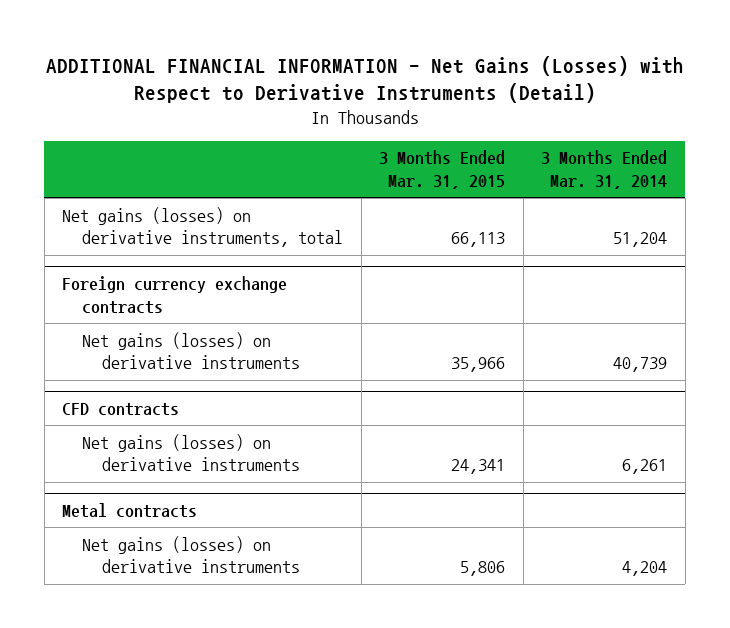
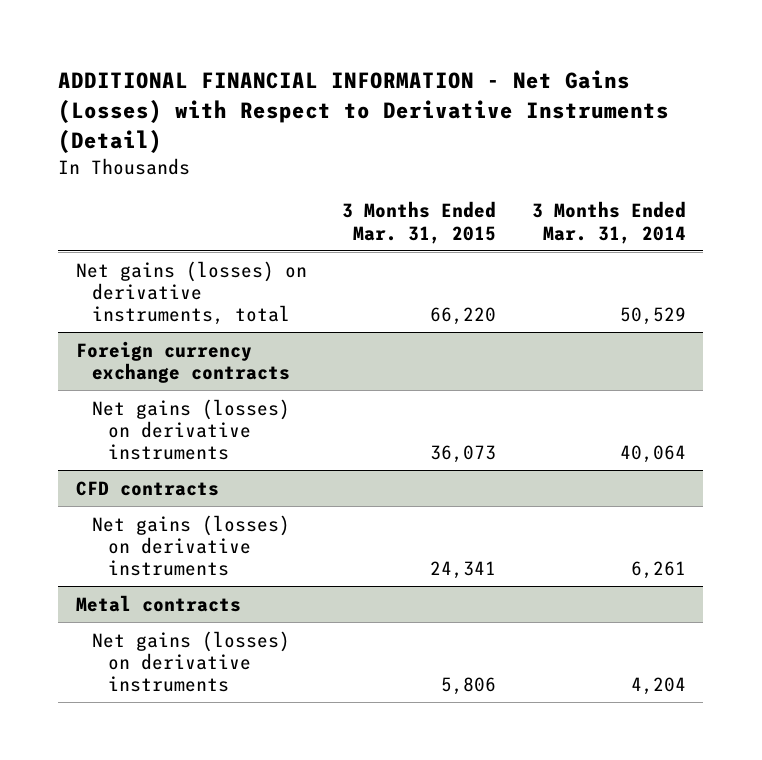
- Net gains (losses) on derivative instruments, total | 66,113 | 51,204
+ Net gains (losses) on derivative instruments, total | 66,220 | 50,529
@ Foreign currency exchange contracts
- Net gains (losses) on derivative instruments | 35,966 | 40,739
+ Net gains (losses) on derivative instruments | 36,073 | 40,064

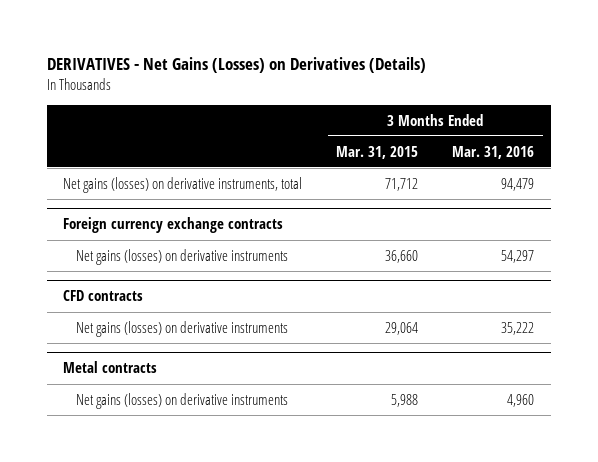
- ADDITIONAL FINANCIAL INFORMATION - Net Gains (Losses) with Respect to Derivative Instruments (Detail)
+ DERIVATIVES - Net Gains (Losses) on Derivatives (Details)
- | 3 Months Ended Mar. 31, 2015 | 3 Months Ended Mar. 31, 2014
+ | 3 Months Ended Mar. 31, 2015 | 3 Months Ended Mar. 31, 2016
- Net gains (losses) on derivative instruments, total | 66,220 | 50,529
+ Net gains (losses) on derivative instruments, total | 71,712 | 94,479
@ Foreign currency exchange contracts
- Net gains (losses) on derivative instruments | 36,073 | 40,064
+ Net gains (losses) on derivative instruments | 36,660 | 54,297
@ CFD contracts
- Net gains (losses) on derivative instruments | 24,341 | 6,261
+ Net gains (losses) on derivative instruments | 29,064 | 35,222
@ Metal contracts
- Net gains (losses) on derivative instruments | 5,806 | 4,204
+ Net gains (losses) on derivative instruments | 5,988 | 4,960

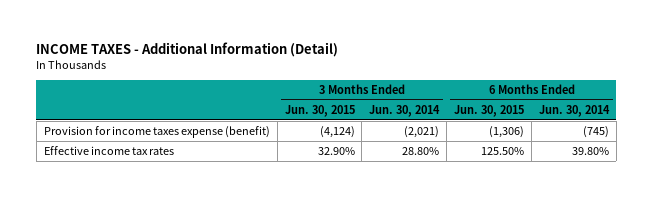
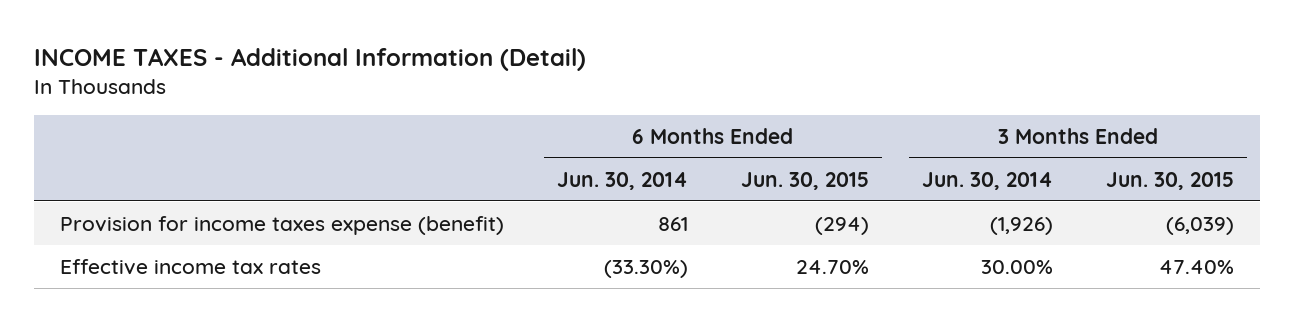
- | 3 Months Ended Jun. 30, 2015 | 3 Months Ended Jun. 30, 2014 | 6 Months Ended Jun. 30, 2015 | 6 Months Ended Jun. 30, 2014
+ | 6 Months Ended Jun. 30, 2014 | 6 Months Ended Jun. 30, 2015 | 3 Months Ended Jun. 30, 2014 | 3 Months Ended Jun. 30, 2015
- Provision for income taxes expense (benefit) | (4,124) | (2,021) | (1,306) | (745)
- Effective income tax rates | 32.90% | 28.80% | 125.50% | 39.80%
+ Provision for income taxes expense (benefit) | 861 | (294) | (1,926) | (6,039)
+ Effective income tax rates | (33.30%) | 24.70% | 30.00% | 47.40%

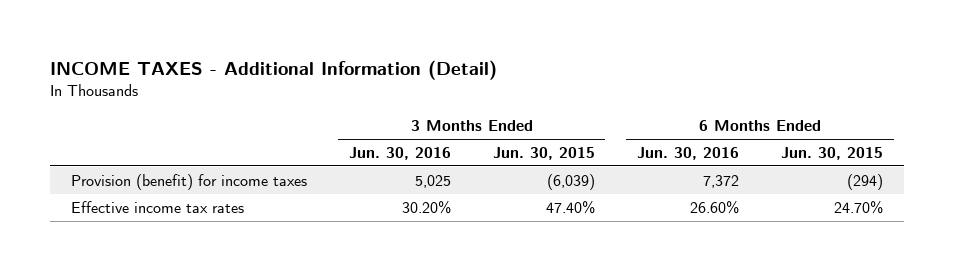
- | 6 Months Ended Jun. 30, 2014 | 6 Months Ended Jun. 30, 2015 | 3 Months Ended Jun. 30, 2014 | 3 Months Ended Jun. 30, 2015
+ | 3 Months Ended Jun. 30, 2016 | 3 Months Ended Jun. 30, 2015 | 6 Months Ended Jun. 30, 2016 | 6 Months Ended Jun. 30, 2015
- Provision for income taxes expense (benefit) | 861 | (294) | (1,926) | (6,039)
+ Provision (benefit) for income taxes | 5,025 | (6,039) | 7,372 | (294)

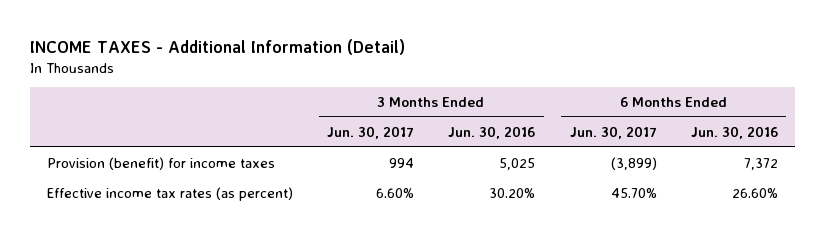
- | 3 Months Ended Jun. 30, 2016 | 3 Months Ended Jun. 30, 2015 | 6 Months Ended Jun. 30, 2016 | 6 Months Ended Jun. 30, 2015
+ | 3 Months Ended Jun. 30, 2017 | 3 Months Ended Jun. 30, 2016 | 6 Months Ended Jun. 30, 2017 | 6 Months Ended Jun. 30, 2016
- Effective income tax rates | 30.20% | 47.40% | 26.60% | 24.70%
+ Effective income tax rates (as percent) | 6.60% | 30.20% | 45.70% | 26.60%

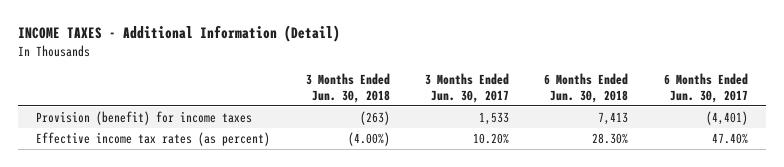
- | 3 Months Ended Jun. 30, 2017 | 3 Months Ended Jun. 30, 2016 | 6 Months Ended Jun. 30, 2017 | 6 Months Ended Jun. 30, 2016
+ | 3 Months Ended Jun. 30, 2018 | 3 Months Ended Jun. 30, 2017 | 6 Months Ended Jun. 30, 2018 | 6 Months Ended Jun. 30, 2017
- Provision (benefit) for income taxes | 994 | 5,025 | (3,899) | 7,372
- Effective income tax rates (as percent) | 6.60% | 30.20% | 45.70% | 26.60%
+ Provision (benefit) for income taxes | (263) | 1,533 | 7,413 | (4,401)
+ Effective income tax rates (as percent) | (4.00%) | 10.20% | 28.30% | 47.40%

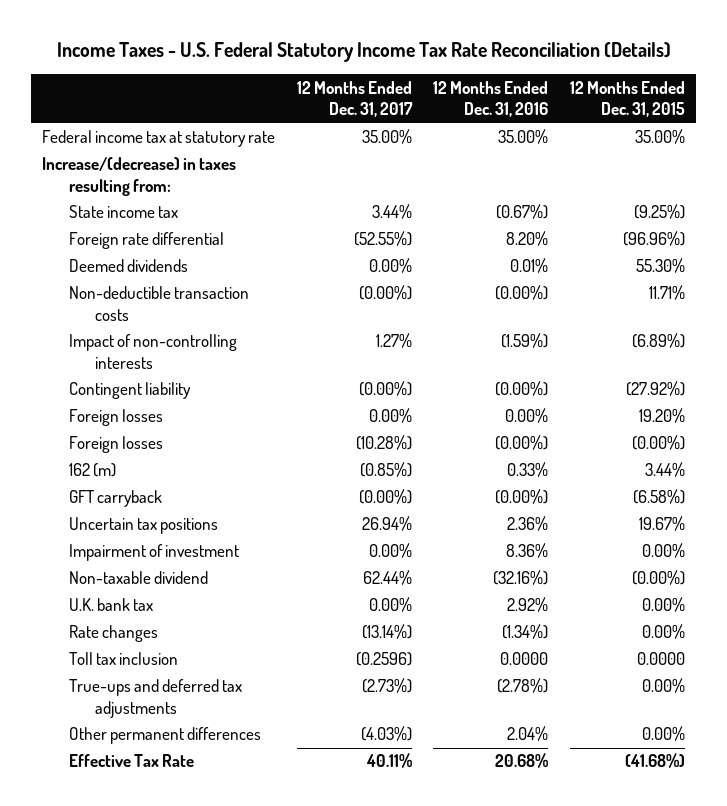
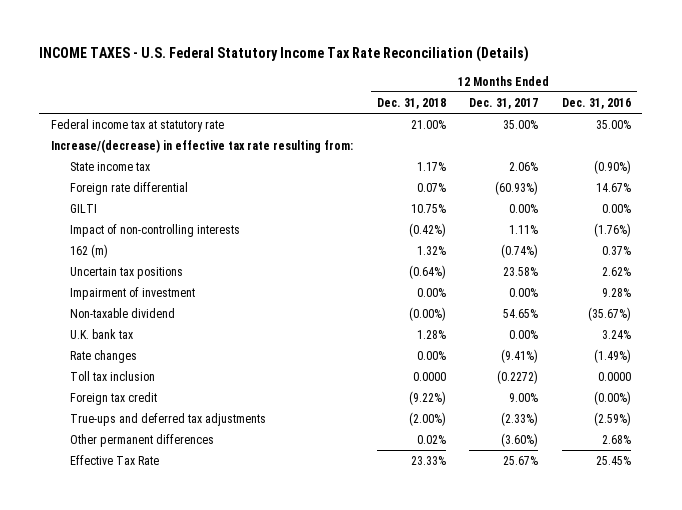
- Income Taxes - U.S. Federal Statutory Income Tax Rate Reconciliation (Details)
+ INCOME TAXES - U.S. Federal Statutory Income Tax Rate Reconciliation (Details)
- | 12 Months Ended Dec. 31, 2017 | 12 Months Ended Dec. 31, 2016 | 12 Months Ended Dec. 31, 2015
+ | 12 Months Ended Dec. 31, 2018 | 12 Months Ended Dec. 31, 2017 | 12 Months Ended Dec. 31, 2016
- Increase/(decrease) in taxes resulting from:
- State income tax | 3.44% | (0.67%) | (9.25%)
- Foreign rate differential | (52.55%) | 8.20% | (96.96%)
- Deemed dividends | 0.00% | 0.01% | 55.30%
- Non-deductible transaction costs | (0.00%) | (0.00%) | 11.71%
- Impact of non-controlling interests | 1.27% | (1.59%) | (6.89%)
- Contingent liability | (0.00%) | (0.00%) | (27.92%)
- Foreign losses | 0.00% | 0.00% | 19.20%
- Foreign losses | (10.28%) | (0.00%) | (0.00%)
- 162 (m) | (0.85%) | 0.33% | 3.44%
- GFT carryback | (0.00%) | (0.00%) | (6.58%)
- Uncertain tax positions | 26.94% | 2.36% | 19.67%
- Impairment of investment | 0.00% | 8.36% | 0.00%
- Non-taxable dividend | 62.44% | (32.16%) | (0.00%)
- U.K. bank tax | 0.00% | 2.92% | 0.00%
- Rate changes | (13.14%) | (1.34%) | 0.00%
- Toll tax inclusion | (0.2596) | 0.0000 | 0.0000
- True-ups and deferred tax adjustments | (2.73%) | (2.78%) | 0.00%
- Other permanent differences | (4.03%) | 2.04% | 0.00%
- Effective Tax Rate | 40.11% | 20.68% | (41.68%)
+ Increase/(decrease) in effective tax rate resulting from:
+ State income tax | 1.17% | 2.06% | (0.90%)
+ Foreign rate differential | 0.07% | (60.93%) | 14.67%
+ GILTI | 10.75% | 0.00% | 0.00%
+ Impact of non-controlling interests | (0.42%) | 1.11% | (1.76%)
+ 162 (m) | 1.32% | (0.74%) | 0.37%
+ Uncertain tax positions | (0.64%) | 23.58% | 2.62%
+ Impairment of investment | 0.00% | 0.00% | 9.28%
+ Non-taxable dividend | (0.00%) | 54.65% | (35.67%)
+ U.K. bank tax | 1.28% | 0.00% | 3.24%
+ Rate changes | 0.00% | (9.41%) | (1.49%)
+ Toll tax inclusion | 0.0000 | (0.2272) | 0.0000
+ Foreign tax credit | (9.22%) | 9.00% | (0.00%)
+ True-ups and deferred tax adjustments | (2.00%) | (2.33%) | (2.59%)
+ Other permanent differences | 0.02% | (3.60%) | 2.68%
+ Effective Tax Rate | 23.33% | 25.67% | 25.45%

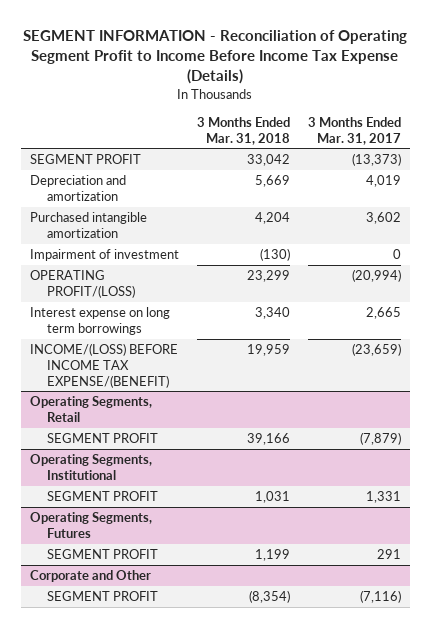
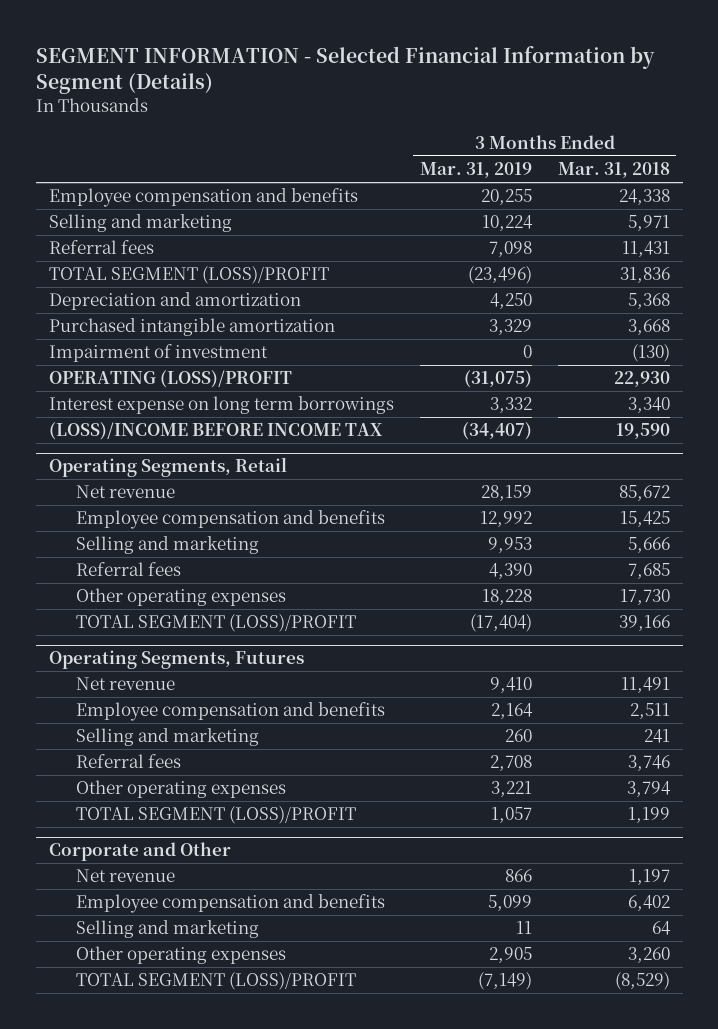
- SEGMENT INFORMATION - Reconciliation of Operating Segment Profit to Income Before Income Tax Expense (Details)
+ SEGMENT INFORMATION - Selected Financial Information by Segment (Details)
- | 3 Months Ended Mar. 31, 2018 | 3 Months Ended Mar. 31, 2017
+ | 3 Months Ended Mar. 31, 2019 | 3 Months Ended Mar. 31, 2018
- SEGMENT PROFIT | 33,042 | (13,373)
- Depreciation and amortization | 5,669 | 4,019
- Purchased intangible amortization | 4,204 | 3,602
+ Employee compensation and benefits | 20,255 | 24,338
+ Selling and marketing | 10,224 | 5,971
+ Referral fees | 7,098 | 11,431
+ TOTAL SEGMENT (LOSS)/PROFIT | (23,496) | 31,836
+ Depreciation and amortization | 4,250 | 5,368
+ Purchased intangible amortization | 3,329 | 3,668
- OPERATING PROFIT/(LOSS) | 23,299 | (20,994)
+ OPERATING (LOSS)/PROFIT | (31,075) | 22,930
- INCOME/(LOSS) BEFORE INCOME TAX EXPENSE/(BENEFIT) | 19,959 | (23,659)
+ (LOSS)/INCOME BEFORE INCOME TAX | (34,407) | 19,590
@ Operating Segments, Retail
- SEGMENT PROFIT | 39,166 | (7,879)
- Operating Segments, Institutional
- SEGMENT PROFIT | 1,031 | 1,331
@ Operating Segments, Retail
+ Net revenue | 28,159 | 85,672
+ Employee compensation and benefits | 12,992 | 15,425
+ Selling and marketing | 9,953 | 5,666
+ Referral fees | 4,390 | 7,685
+ Other operating expenses | 18,228 | 17,730
+ TOTAL SEGMENT (LOSS)/PROFIT | (17,404) | 39,166
@ Operating Segments, Futures
- SEGMENT PROFIT | 1,199 | 291
+ Net revenue | 9,410 | 11,491
+ Employee compensation and benefits | 2,164 | 2,511
+ Selling and marketing | 260 | 241
+ Referral fees | 2,708 | 3,746
+ Other operating expenses | 3,221 | 3,794
+ TOTAL SEGMENT (LOSS)/PROFIT | 1,057 | 1,199
@ Corporate and Other
- SEGMENT PROFIT | (8,354) | (7,116)
+ Net revenue | 866 | 1,197
+ Employee compensation and benefits | 5,099 | 6,402
+ Selling and marketing | 11 | 64
+ Other operating expenses | 2,905 | 3,260
+ TOTAL SEGMENT (LOSS)/PROFIT | (7,149) | (8,529)

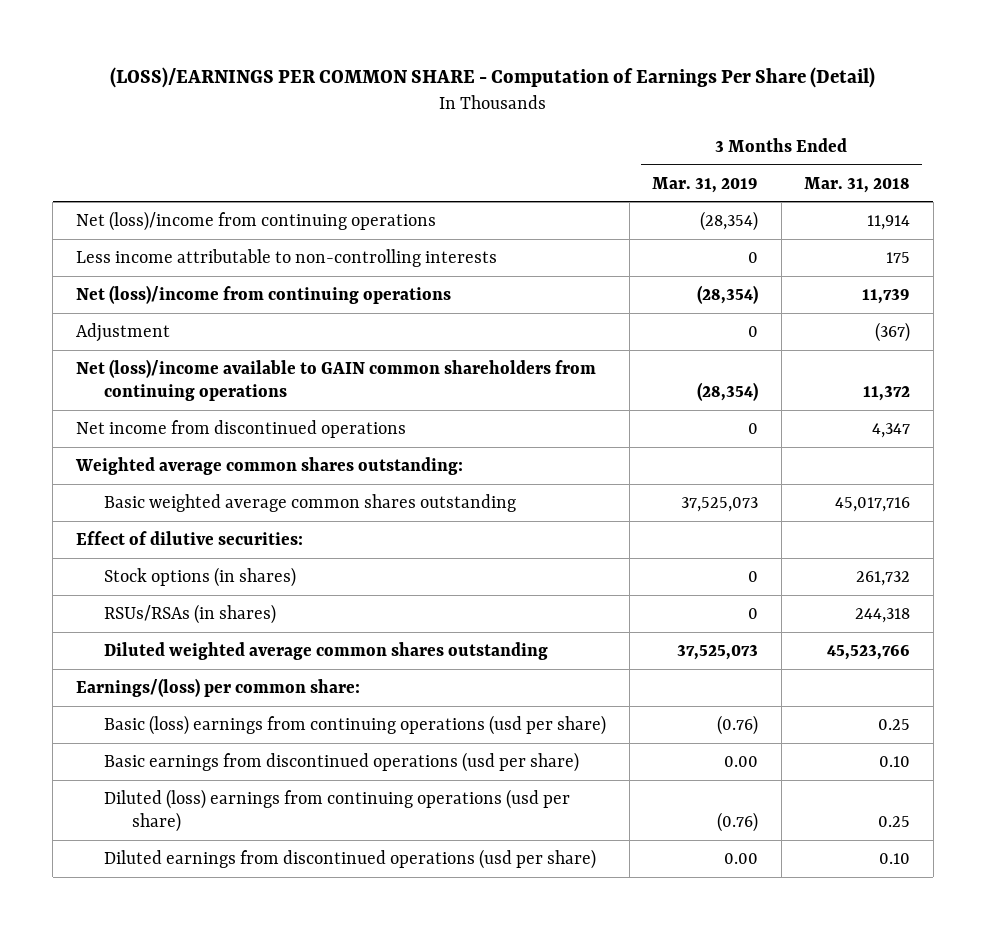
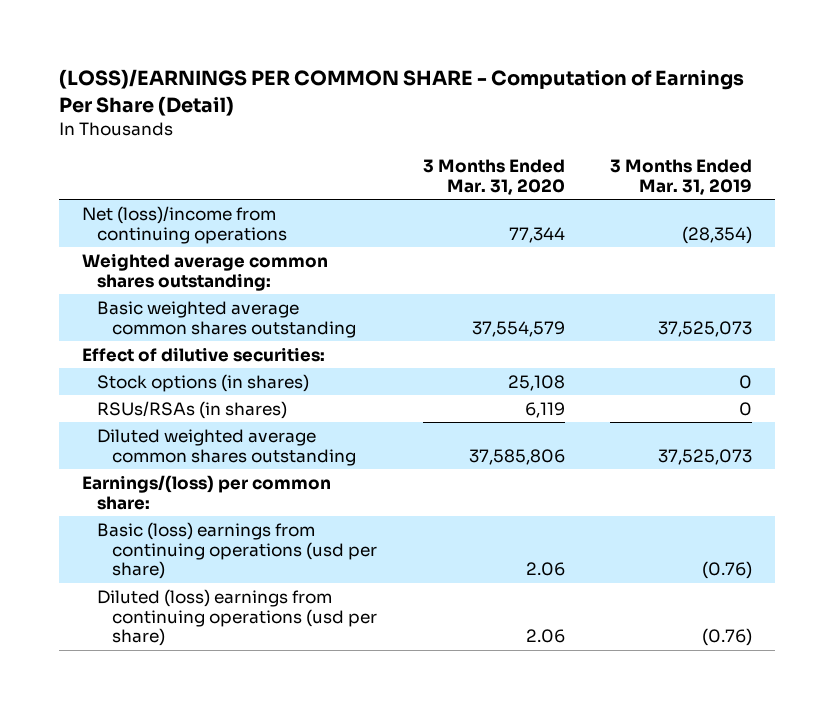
- | 3 Months Ended Mar. 31, 2019 | 3 Months Ended Mar. 31, 2018
+ | 3 Months Ended Mar. 31, 2020 | 3 Months Ended Mar. 31, 2019
- Less income attributable to non-controlling interests | 0 | 175
- Net (loss)/income from continuing operations | (28,354) | 11,739
- Adjustment | 0 | (367)
- Net (loss)/income available to GAIN common shareholders from continuing operations | (28,354) | 11,372
- Net income from discontinued operations | 0 | 4,347
- Basic earnings from discontinued operations (usd per share) | 0.00 | 0.10
- Diluted earnings from discontinued operations (usd per share) | 0.00 | 0.10

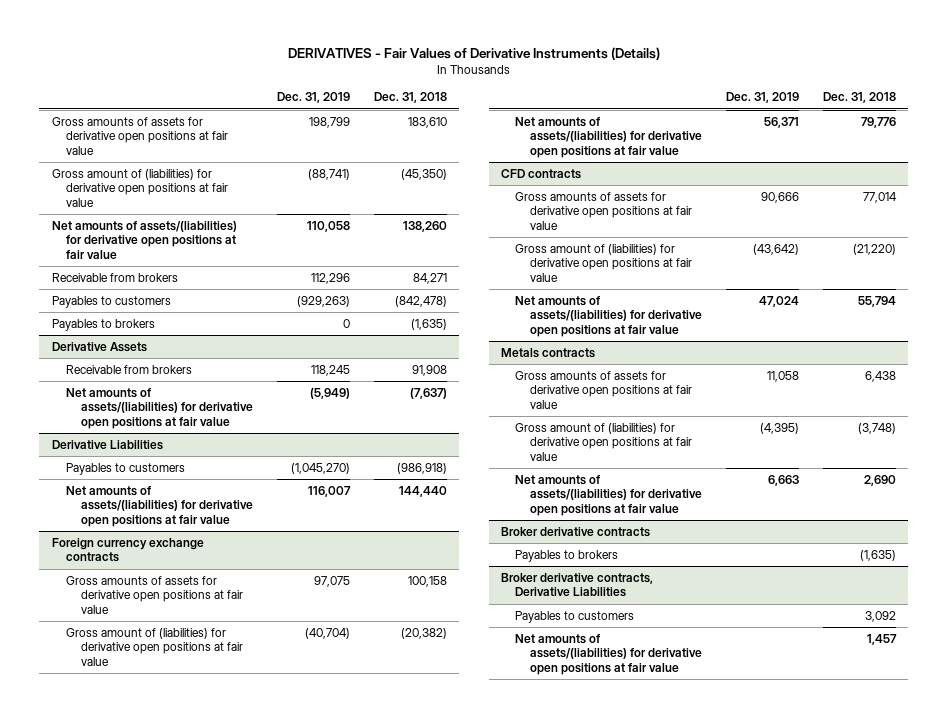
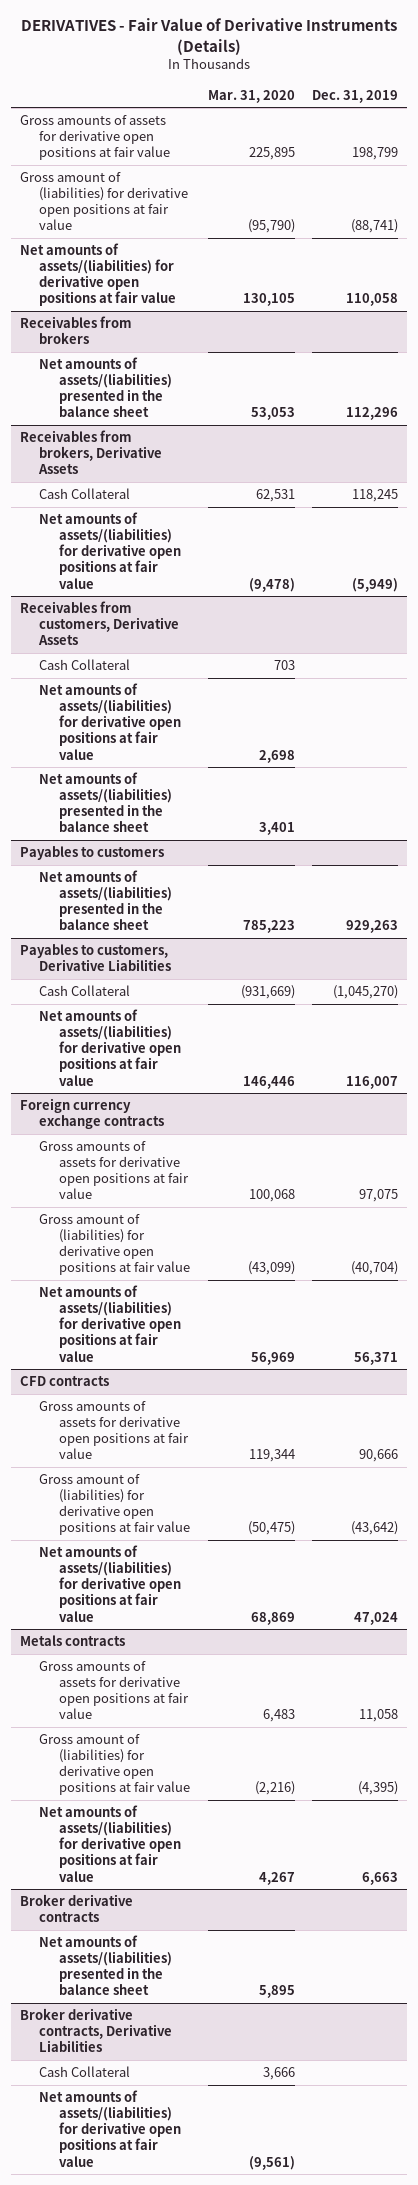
- DERIVATIVES - Fair Values of Derivative Instruments (Details)
+ DERIVATIVES - Fair Value of Derivative Instruments (Details)
- | Dec. 31, 2019 | Dec. 31, 2018
+ | Mar. 31, 2020 | Dec. 31, 2019
- Receivable from brokers | 112,296 | 84,271
- Payables to customers | (929,263) | (842,478)
- Payables to brokers | 0 | (1,635)
- Derivative Assets
- Receivable from brokers | 118,245 | 91,908
+ Receivables from brokers
+ Net amounts of assets/(liabilities) presented in the balance sheet | 53,053 | 112,296
+ Receivables from brokers, Derivative Assets
+ Cash Collateral | 62,531 | 118,245
- Derivative Liabilities
- Payables to customers | (1,045,270) | (986,918)
+ Receivables from customers, Derivative Assets
+ Cash Collateral | 703 |
+ Net amounts of assets/(liabilities) for derivative open positions at fair value | 2,698 |
+ Net amounts of assets/(liabilities) presented in the balance sheet | 3,401 |
+ Payables to customers
+ Net amounts of assets/(liabilities) presented in the balance sheet | 785,223 | 929,263
+ Payables to customers, Derivative Liabilities
+ Cash Collateral | (931,669) | (1,045,270)
@ Broker derivative contracts
- Payables to brokers | | (1,635)
+ Net amounts of assets/(liabilities) presented in the balance sheet | 5,895 |
@ Broker derivative contracts, Derivative Liabilities
- Payables to customers | | 3,092
+ Cash Collateral | 3,666 |

